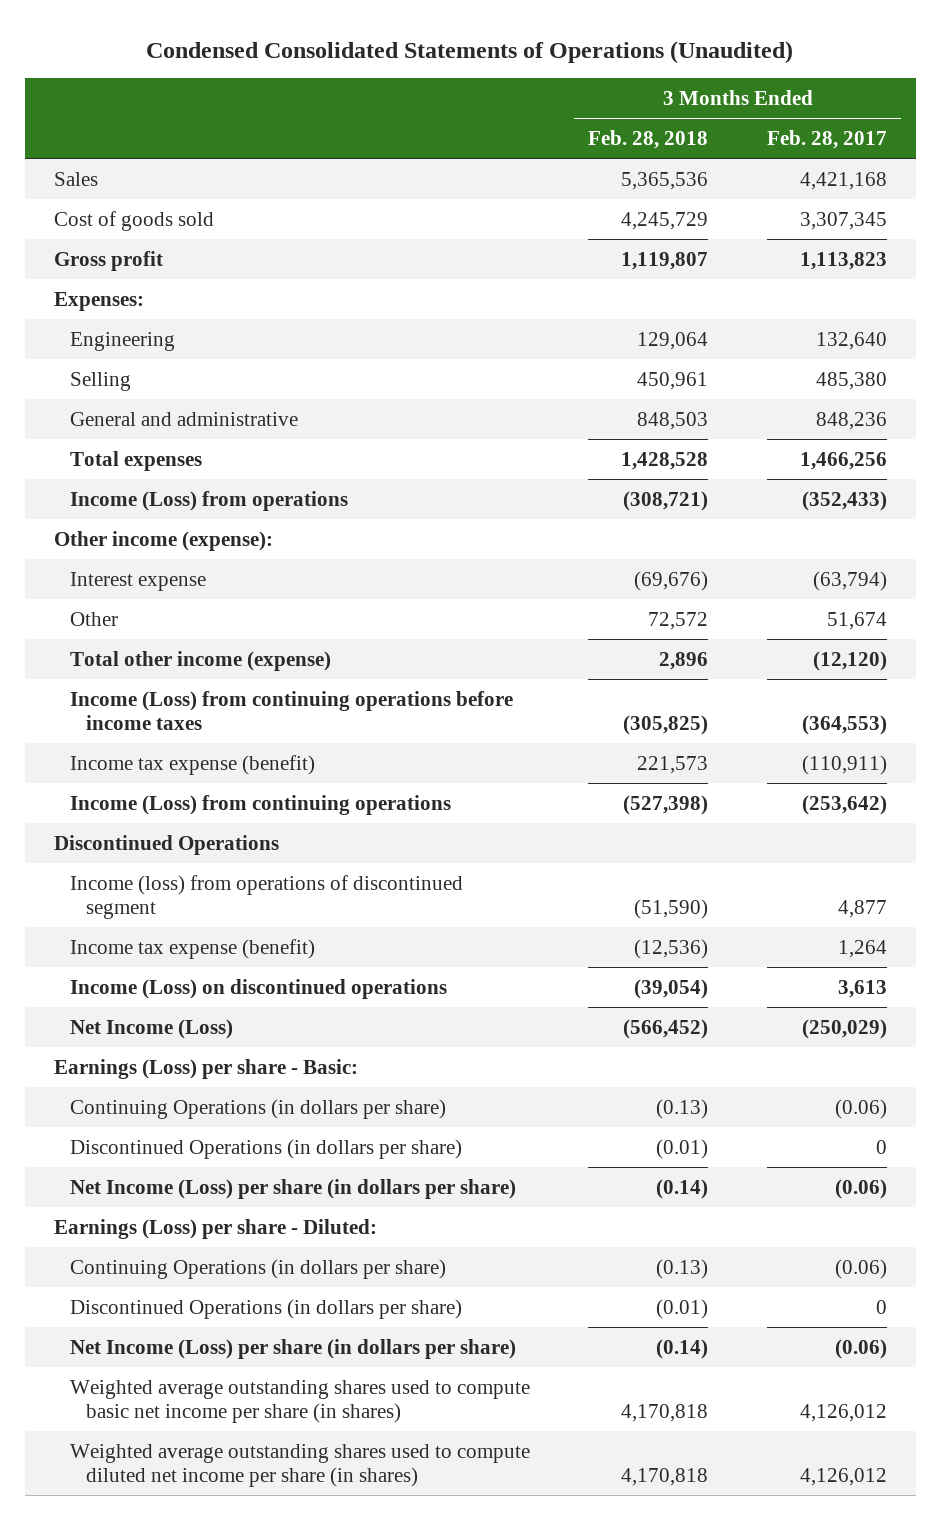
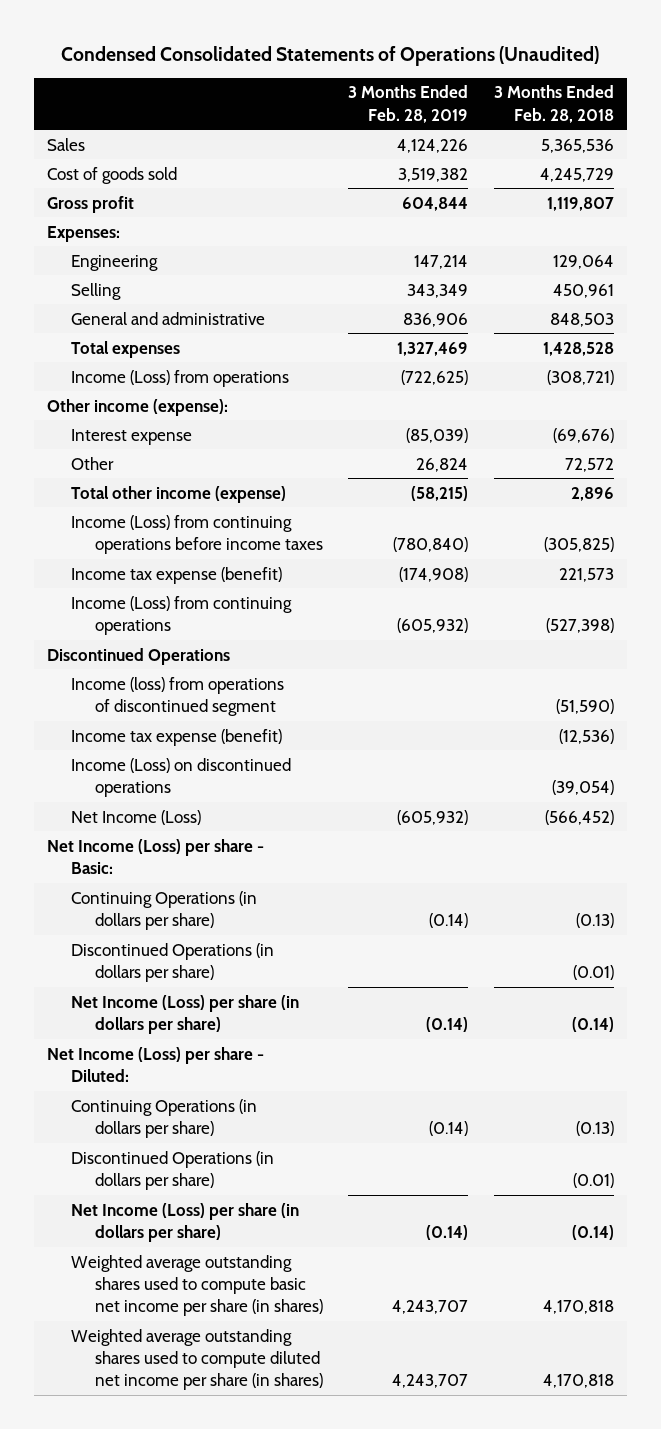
- | 3 Months Ended Feb. 28, 2018 | 3 Months Ended Feb. 28, 2017
+ | 3 Months Ended Feb. 28, 2019 | 3 Months Ended Feb. 28, 2018
- Earnings (Loss) per share - Basic:
+ Net Income (Loss) per share - Basic:
- Earnings (Loss) per share - Diluted:
+ Net Income (Loss) per share - Diluted:

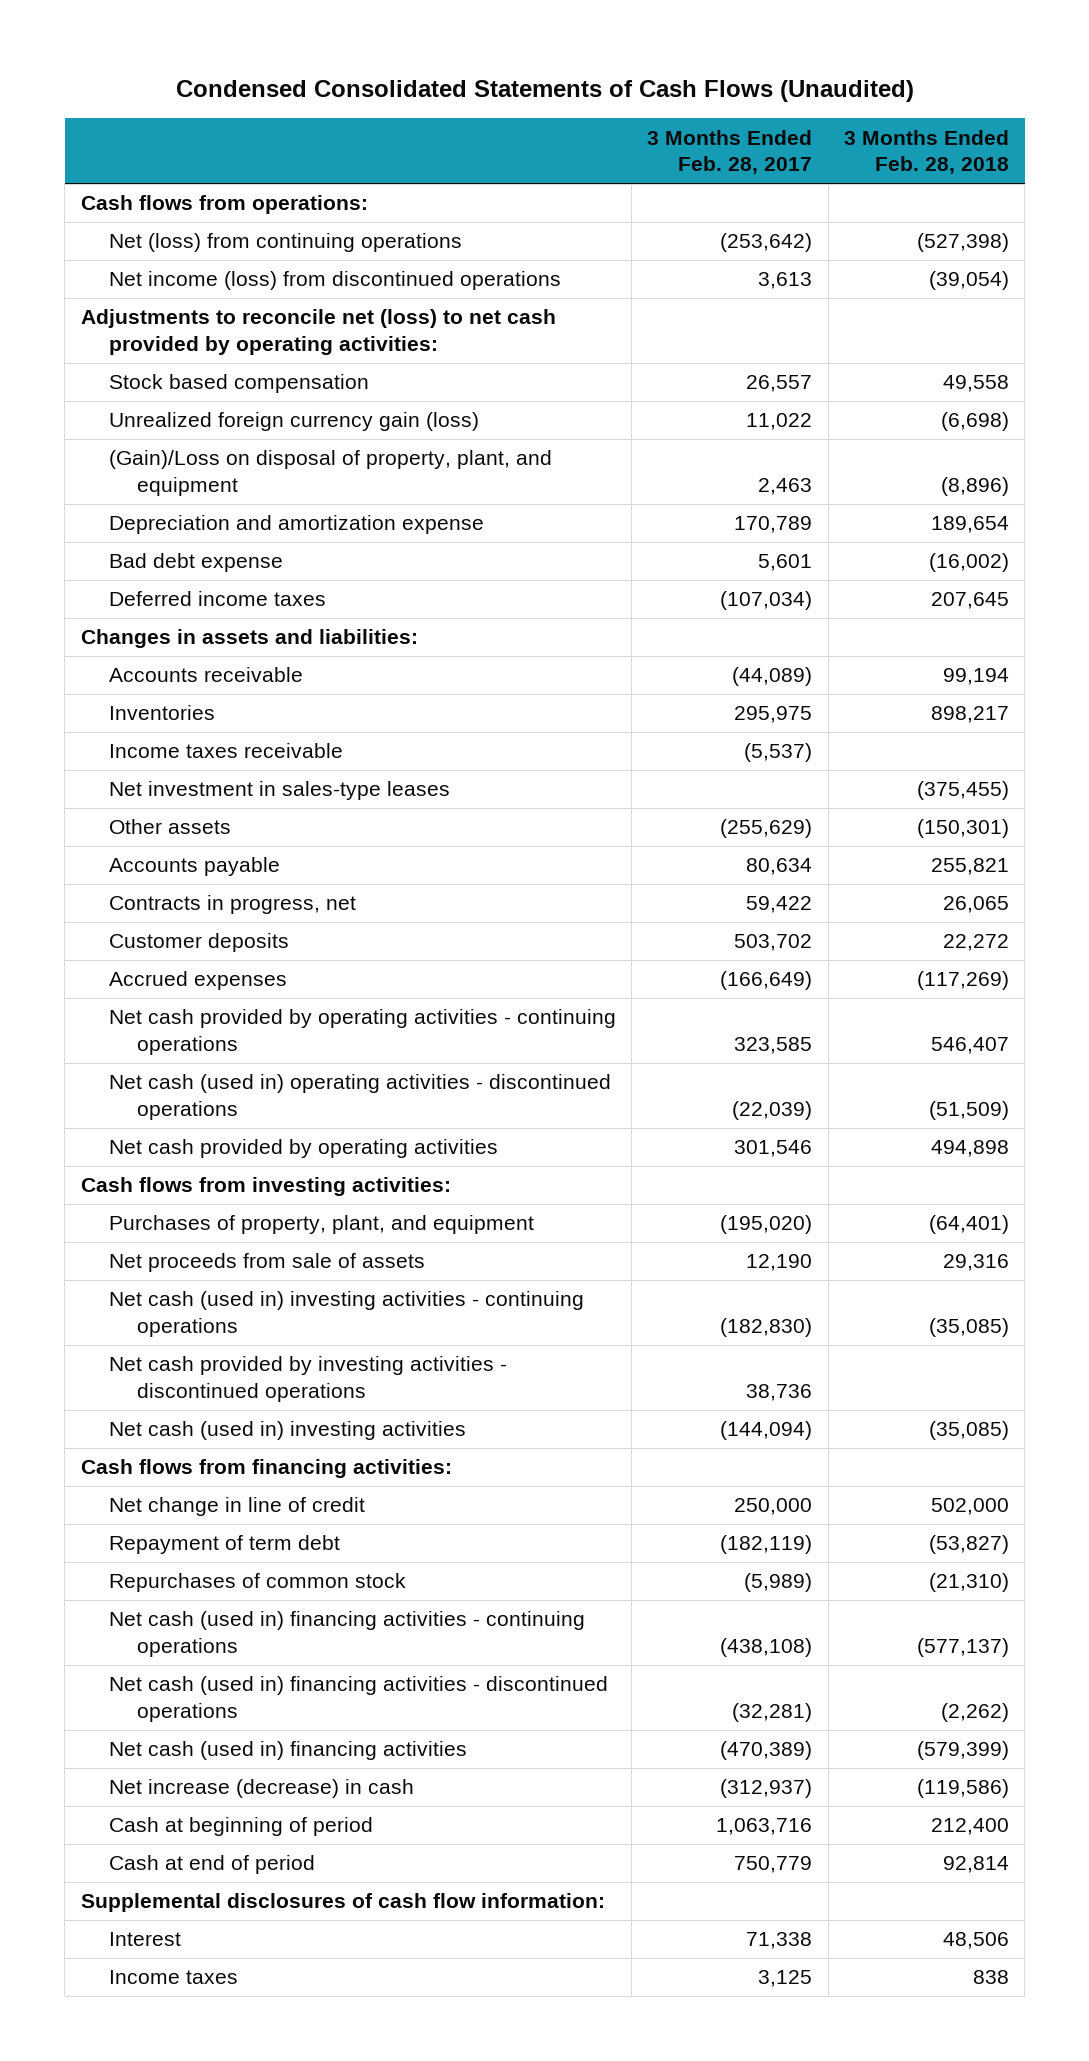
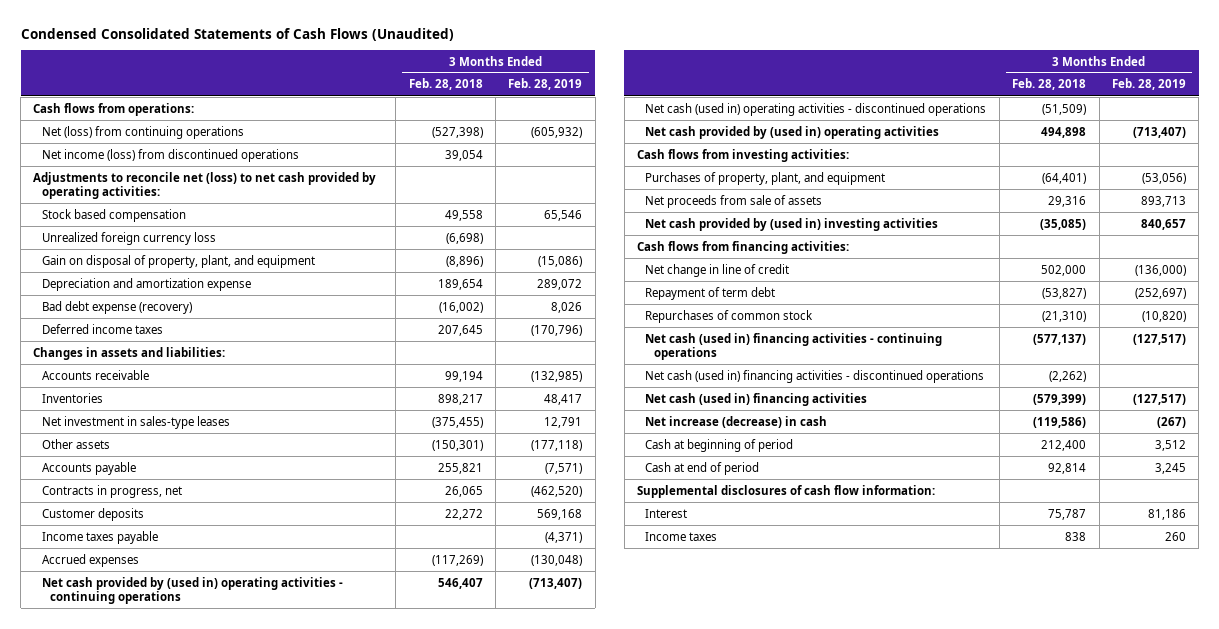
- | 3 Months Ended Feb. 28, 2017 | 3 Months Ended Feb. 28, 2018
+ | 3 Months Ended Feb. 28, 2018 | 3 Months Ended Feb. 28, 2019
- Net income (loss) from discontinued operations | 3,613 | (39,054)
+ Net income (loss) from discontinued operations | 39,054 |
- Unrealized foreign currency gain (loss) | 11,022 | (6,698)
- (Gain)/Loss on disposal of property, plant, and equipment | 2,463 | (8,896)
+ Unrealized foreign currency loss | (6,698) |
+ Gain on disposal of property, plant, and equipment | (8,896) | (15,086)
- Bad debt expense | 5,601 | (16,002)
+ Bad debt expense (recovery) | (16,002) | 8,026
- Income taxes receivable | (5,537) |
+ Income taxes payable | | (4,371)
- Net cash provided by operating activities - continuing operations | 323,585 | 546,407
+ Net cash provided by (used in) operating activities - continuing operations | 546,407 | (713,407)
- Net cash provided by operating activities | 301,546 | 494,898
+ Net cash provided by (used in) operating activities | 494,898 | (713,407)
- Net cash (used in) investing activities - continuing operations | (182,830) | (35,085)
- Net cash provided by investing activities - discontinued operations | 38,736 |
- Net cash (used in) investing activities | (144,094) | (35,085)
+ Net cash provided by (used in) investing activities | (35,085) | 840,657
- Interest | 71,338 | 48,506
+ Interest | 75,787 | 81,186

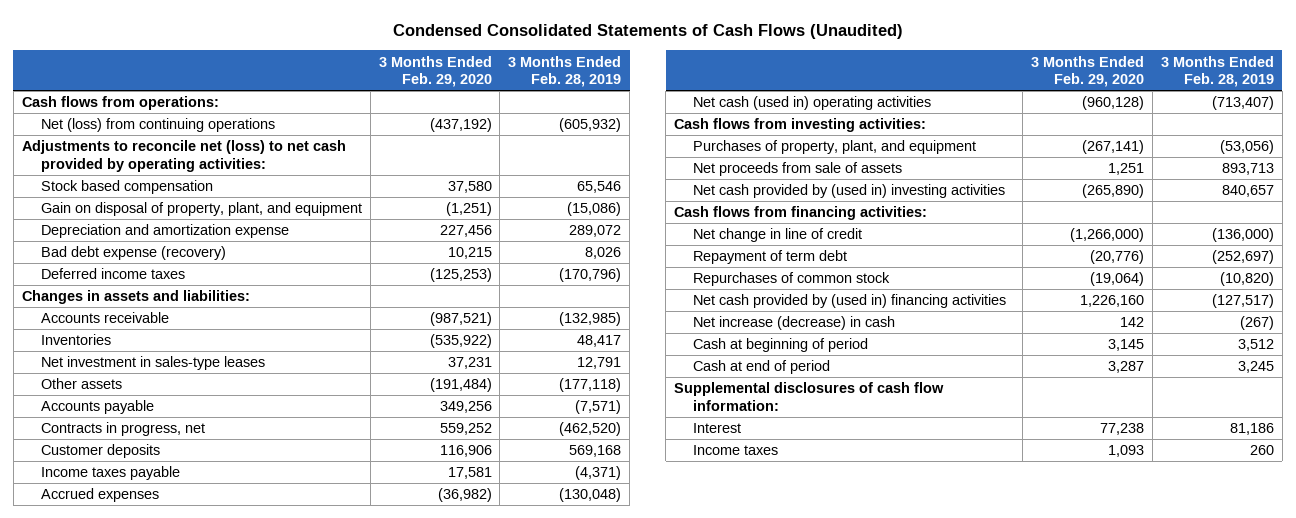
- | 3 Months Ended Feb. 28, 2018 | 3 Months Ended Feb. 28, 2019
+ | 3 Months Ended Feb. 29, 2020 | 3 Months Ended Feb. 28, 2019
- Net income (loss) from discontinued operations | 39,054 |
- Unrealized foreign currency loss | (6,698) |
- Net cash provided by (used in) operating activities - continuing operations | 546,407 | (713,407)
- Net cash (used in) operating activities - discontinued operations | (51,509) |
- Net cash provided by (used in) operating activities | 494,898 | (713,407)
+ Net cash (used in) operating activities | (960,128) | (713,407)
- Net cash (used in) financing activities - continuing operations | (577,137) | (127,517)
- Net cash (used in) financing activities - discontinued operations | (2,262) |
- Net cash (used in) financing activities | (579,399) | (127,517)
+ Net cash provided by (used in) financing activities | 1,226,160 | (127,517)

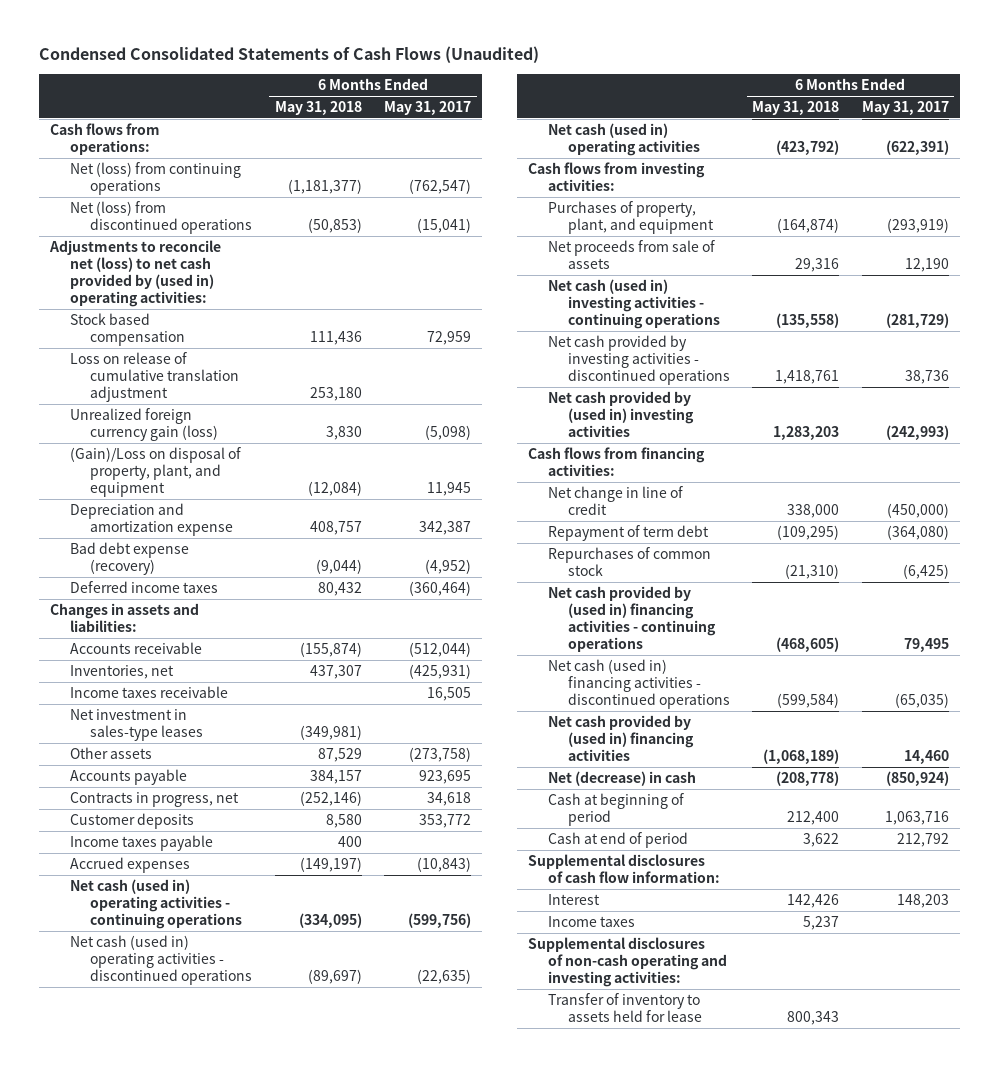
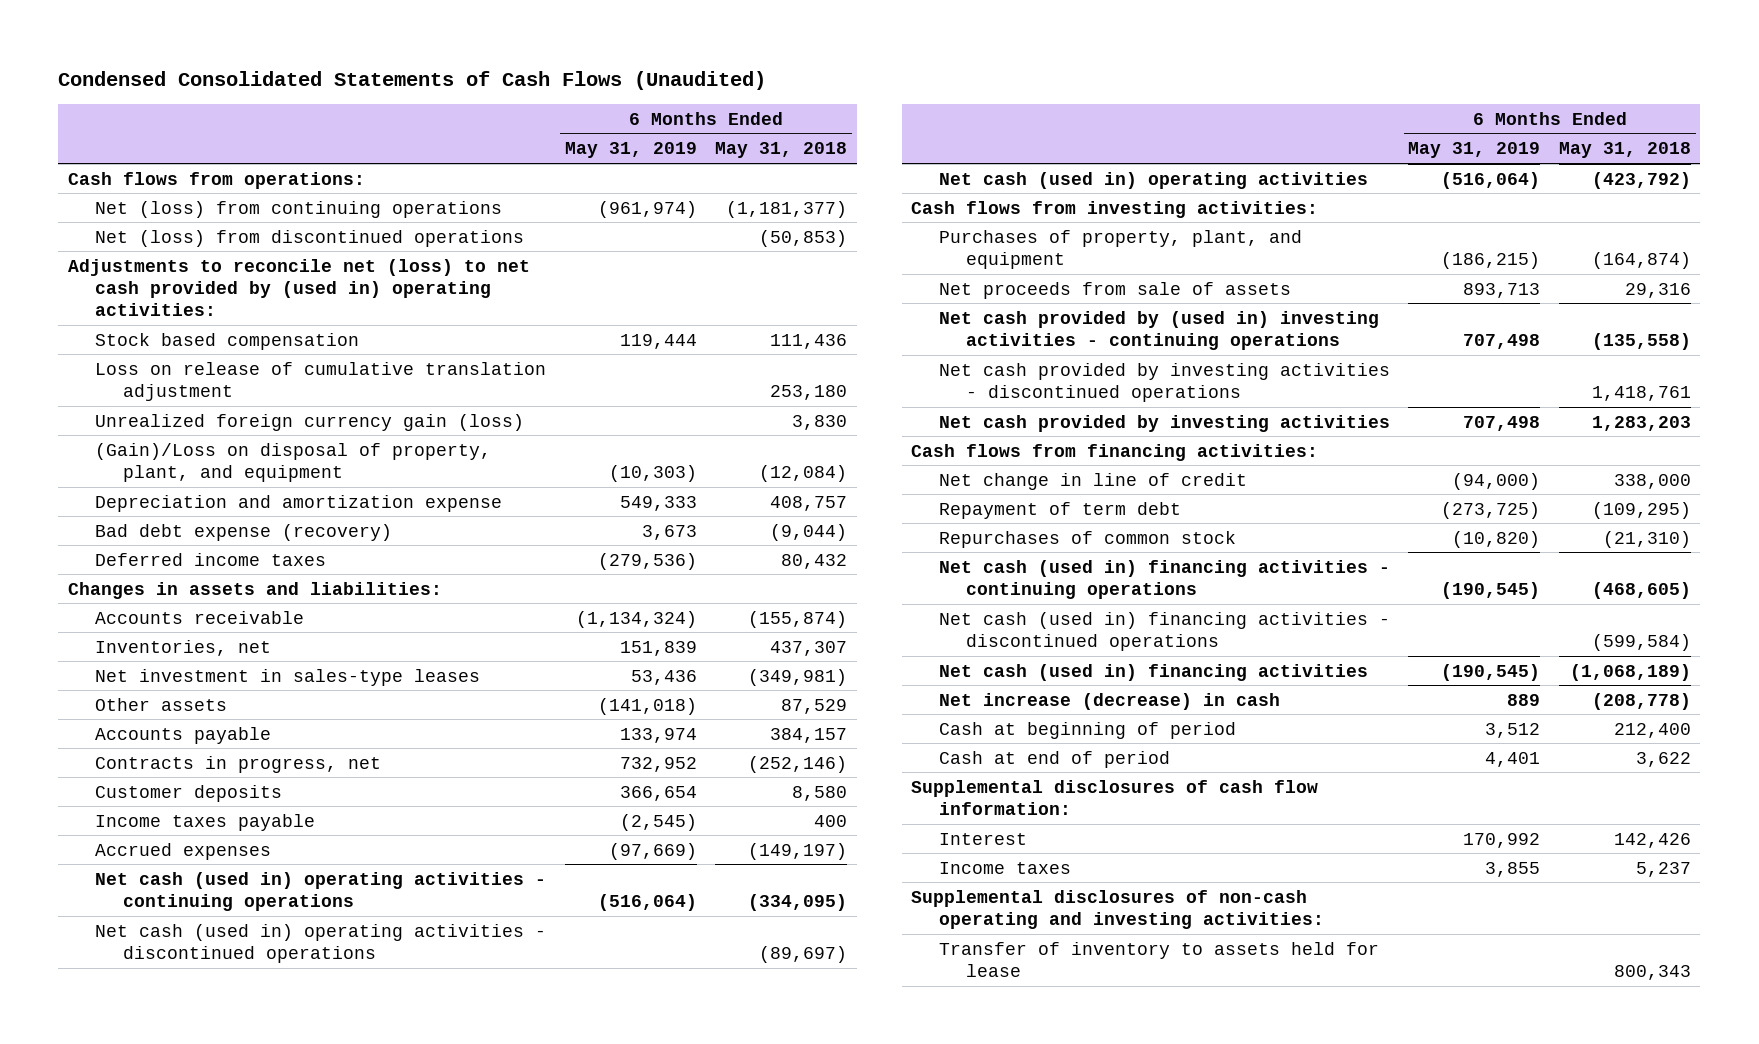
- | 6 Months Ended May 31, 2018 | 6 Months Ended May 31, 2017
+ | 6 Months Ended May 31, 2019 | 6 Months Ended May 31, 2018
- Income taxes receivable | | 16,505
- Net cash (used in) investing activities - continuing operations | (135,558) | (281,729)
+ Net cash provided by (used in) investing activities - continuing operations | 707,498 | (135,558)
- Net cash provided by (used in) investing activities | 1,283,203 | (242,993)
+ Net cash provided by investing activities | 707,498 | 1,283,203
- Net cash provided by (used in) financing activities - continuing operations | (468,605) | 79,495
+ Net cash (used in) financing activities - continuing operations | (190,545) | (468,605)
- Net cash provided by (used in) financing activities | (1,068,189) | 14,460
- Net (decrease) in cash | (208,778) | (850,924)
+ Net cash (used in) financing activities | (190,545) | (1,068,189)
+ Net increase (decrease) in cash | 889 | (208,778)

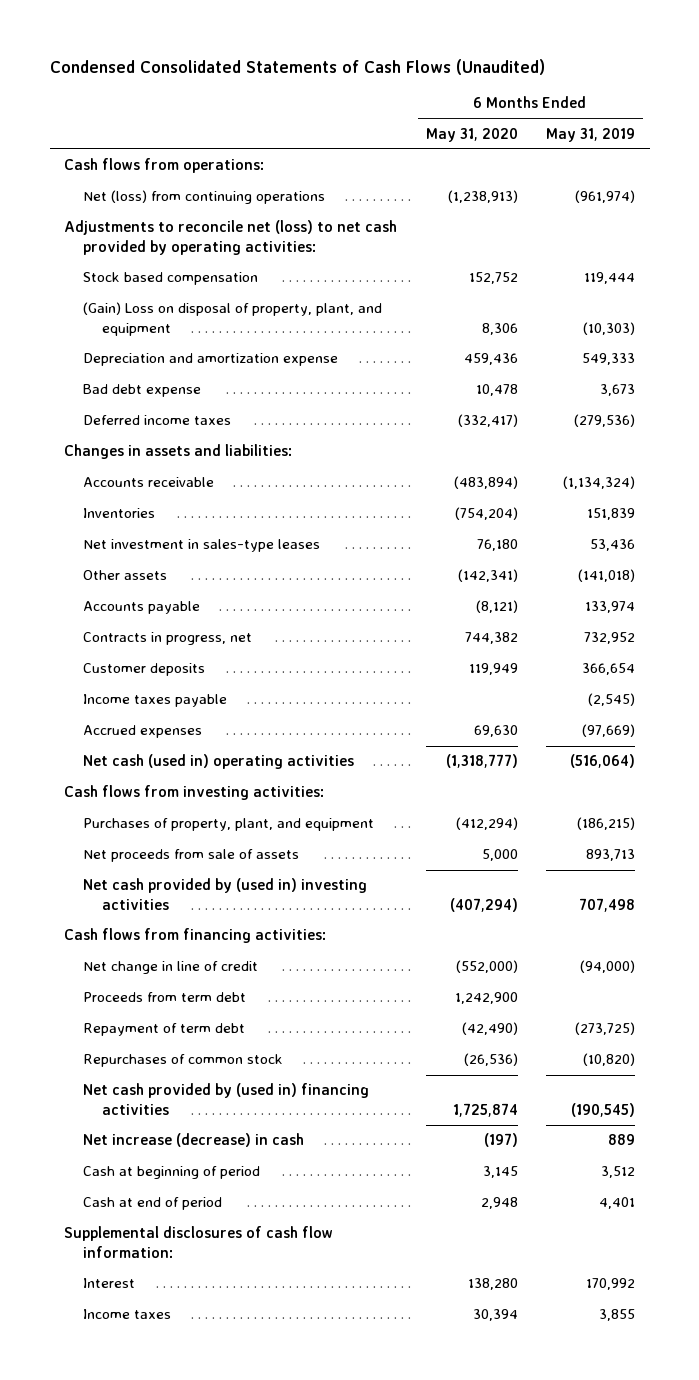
- | 6 Months Ended May 31, 2019 | 6 Months Ended May 31, 2018
+ | 6 Months Ended May 31, 2020 | 6 Months Ended May 31, 2019
- Net (loss) from discontinued operations | | (50,853)
- Adjustments to reconcile net (loss) to net cash provided by (used in) operating activities:
+ Adjustments to reconcile net (loss) to net cash provided by operating activities:
- Loss on release of cumulative translation adjustment | | 253,180
- Unrealized foreign currency gain (loss) | | 3,830
- (Gain)/Loss on disposal of property, plant, and equipment | (10,303) | (12,084)
+ (Gain) Loss on disposal of property, plant, and equipment | 8,306 | (10,303)
- Bad debt expense (recovery) | 3,673 | (9,044)
+ Bad debt expense | 10,478 | 3,673
- Inventories, net | 151,839 | 437,307
+ Inventories | (754,204) | 151,839
- Net cash (used in) operating activities - continuing operations | (516,064) | (334,095)
- Net cash (used in) operating activities - discontinued operations | | (89,697)
- Net cash provided by (used in) investing activities - continuing operations | 707,498 | (135,558)
- Net cash provided by investing activities - discontinued operations | | 1,418,761
- Net cash provided by investing activities | 707,498 | 1,283,203
+ Net cash provided by (used in) investing activities | (407,294) | 707,498
+ Proceeds from term debt | 1,242,900 |
- Net cash (used in) financing activities - continuing operations | (190,545) | (468,605)
- Net cash (used in) financing activities - discontinued operations | | (599,584)
- Net cash (used in) financing activities | (190,545) | (1,068,189)
+ Net cash provided by (used in) financing activities | 1,725,874 | (190,545)
- Supplemental disclosures of non-cash operating and investing activities:
- Transfer of inventory to assets held for lease | | 800,343

